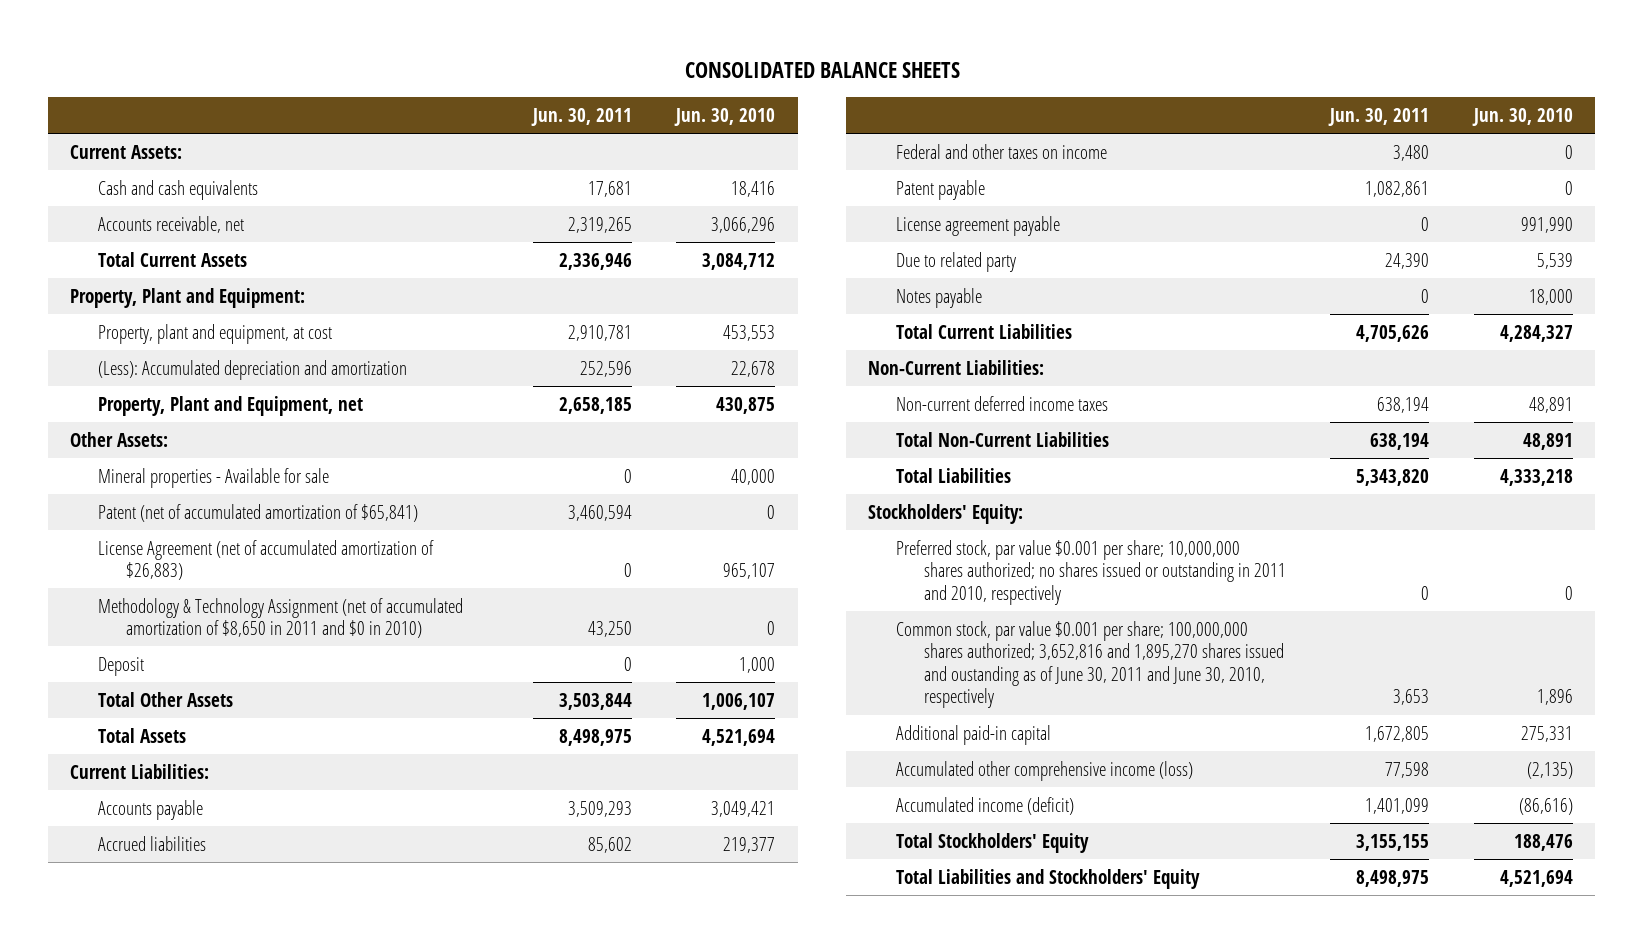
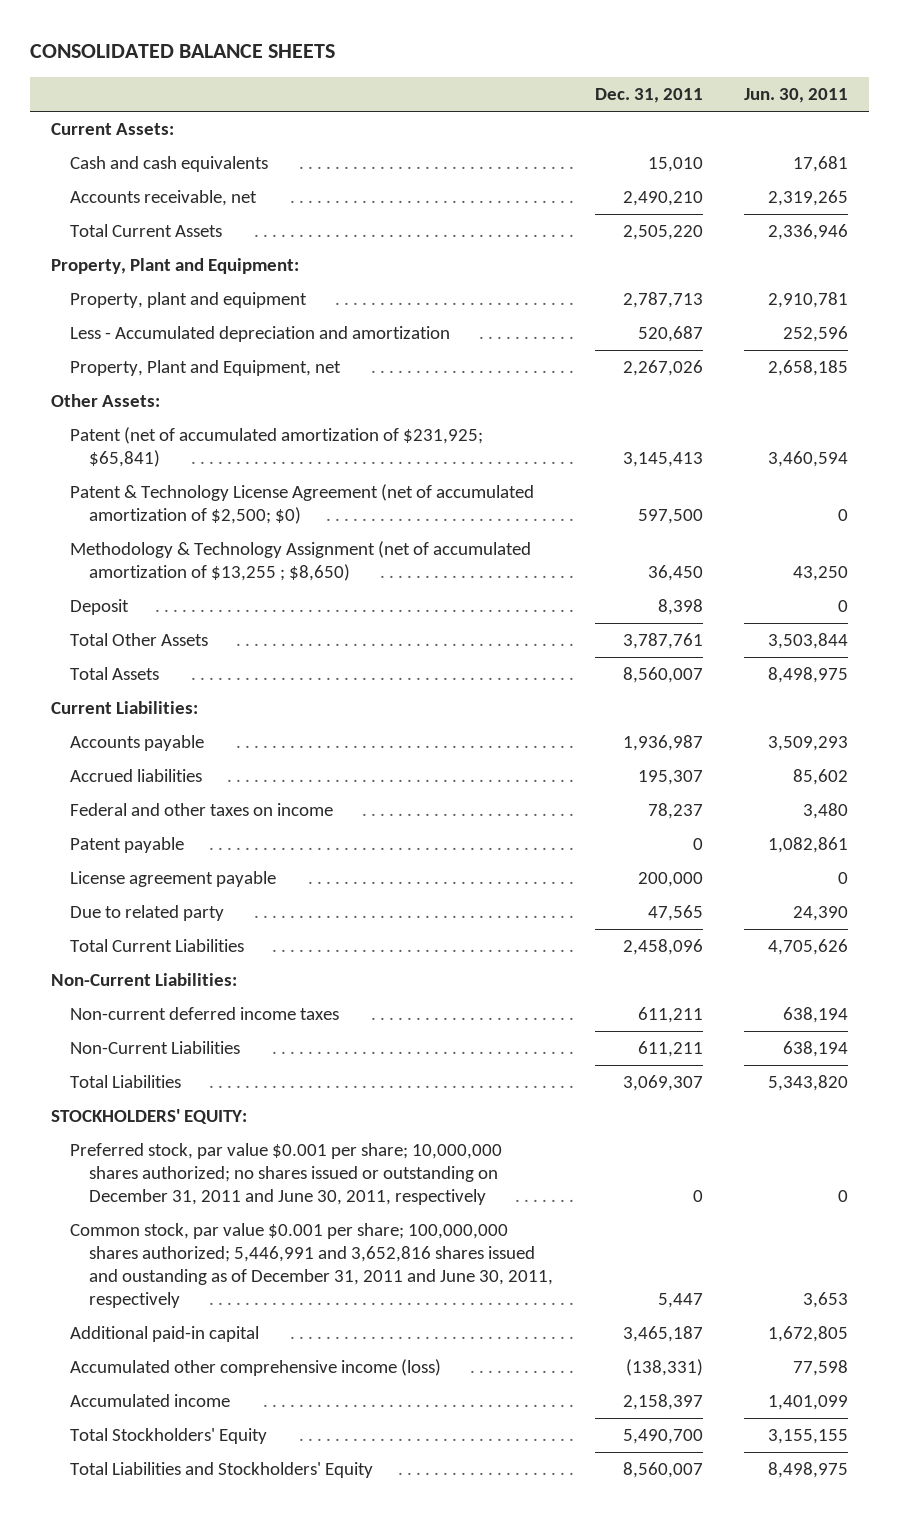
- | Jun. 30, 2011 | Jun. 30, 2010
+ | Dec. 31, 2011 | Jun. 30, 2011
- Property, plant and equipment, at cost | 2,910,781 | 453,553
- (Less): Accumulated depreciation and amortization | 252,596 | 22,678
+ Property, plant and equipment | 2,787,713 | 2,910,781
+ Less - Accumulated depreciation and amortization | 520,687 | 252,596
- Mineral properties - Available for sale | 0 | 40,000
- Patent (net of accumulated amortization of $65,841) | 3,460,594 | 0
- License Agreement (net of accumulated amortization of $26,883) | 0 | 965,107
- Methodology & Technology Assignment (net of accumulated amortization of $8,650 in 2011 and $0 in 2010) | 43,250 | 0
+ Patent (net of accumulated amortization of $231,925; $65,841) | 3,145,413 | 3,460,594
+ Patent & Technology License Agreement (net of accumulated amortization of $2,500; $0) | 597,500 | 0
+ Methodology & Technology Assignment (net of accumulated amortization of $13,255 ; $8,650) | 36,450 | 43,250
- Notes payable | 0 | 18,000
- Total Non-Current Liabilities | 638,194 | 48,891
+ Non-Current Liabilities | 611,211 | 638,194
- Stockholders' Equity:
- Preferred stock, par value $0.001 per share; 10,000,000 shares authorized; no shares issued or outstanding in 2011 and 2010, respectively | 0 | 0
- Common stock, par value $0.001 per share; 100,000,000 shares authorized; 3,652,816 and 1,895,270 shares issued and oustanding as of June 30, 2011 and June 30, 2010, respectively | 3,653 | 1,896
+ STOCKHOLDERS' EQUITY:
+ Preferred stock, par value $0.001 per share; 10,000,000 shares authorized; no shares issued or outstanding on December 31, 2011 and June 30, 2011, respectively | 0 | 0
+ Common stock, par value $0.001 per share; 100,000,000 shares authorized; 5,446,991 and 3,652,816 shares issued and oustanding as of December 31, 2011 and June 30, 2011, respectively | 5,447 | 3,653
- Accumulated income (deficit) | 1,401,099 | (86,616)
+ Accumulated income | 2,158,397 | 1,401,099

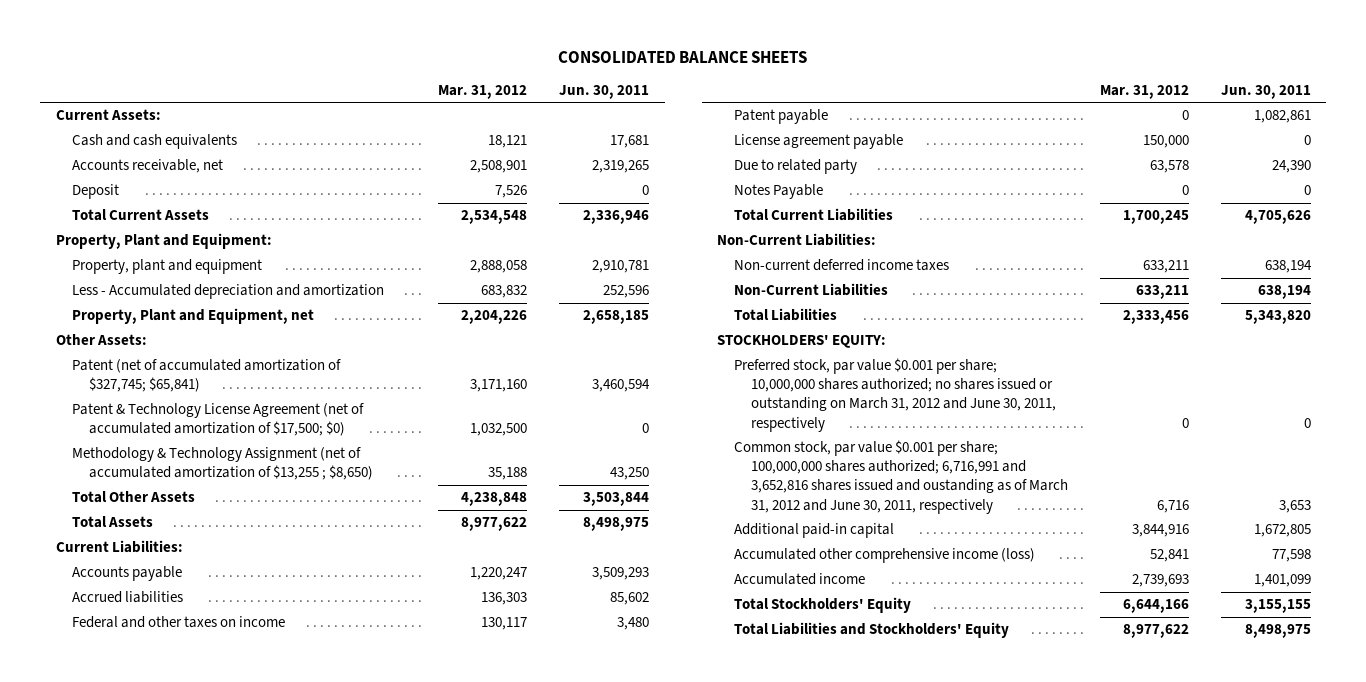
- | Dec. 31, 2011 | Jun. 30, 2011
+ | Mar. 31, 2012 | Jun. 30, 2011
moved up: Deposit | 7,526 | 0
- Patent (net of accumulated amortization of $231,925; $65,841) | 3,145,413 | 3,460,594
- Patent & Technology License Agreement (net of accumulated amortization of $2,500; $0) | 597,500 | 0
+ Patent (net of accumulated amortization of $327,745; $65,841) | 3,171,160 | 3,460,594
+ Patent & Technology License Agreement (net of accumulated amortization of $17,500; $0) | 1,032,500 | 0
+ Notes Payable | 0 | 0
- Preferred stock, par value $0.001 per share; 10,000,000 shares authorized; no shares issued or outstanding on December 31, 2011 and June 30, 2011, respectively | 0 | 0
- Common stock, par value $0.001 per share; 100,000,000 shares authorized; 5,446,991 and 3,652,816 shares issued and oustanding as of December 31, 2011 and June 30, 2011, respectively | 5,447 | 3,653
+ Preferred stock, par value $0.001 per share; 10,000,000 shares authorized; no shares issued or outstanding on March 31, 2012 and June 30, 2011, respectively | 0 | 0
+ Common stock, par value $0.001 per share; 100,000,000 shares authorized; 6,716,991 and 3,652,816 shares issued and oustanding as of March 31, 2012 and June 30, 2011, respectively | 6,716 | 3,653

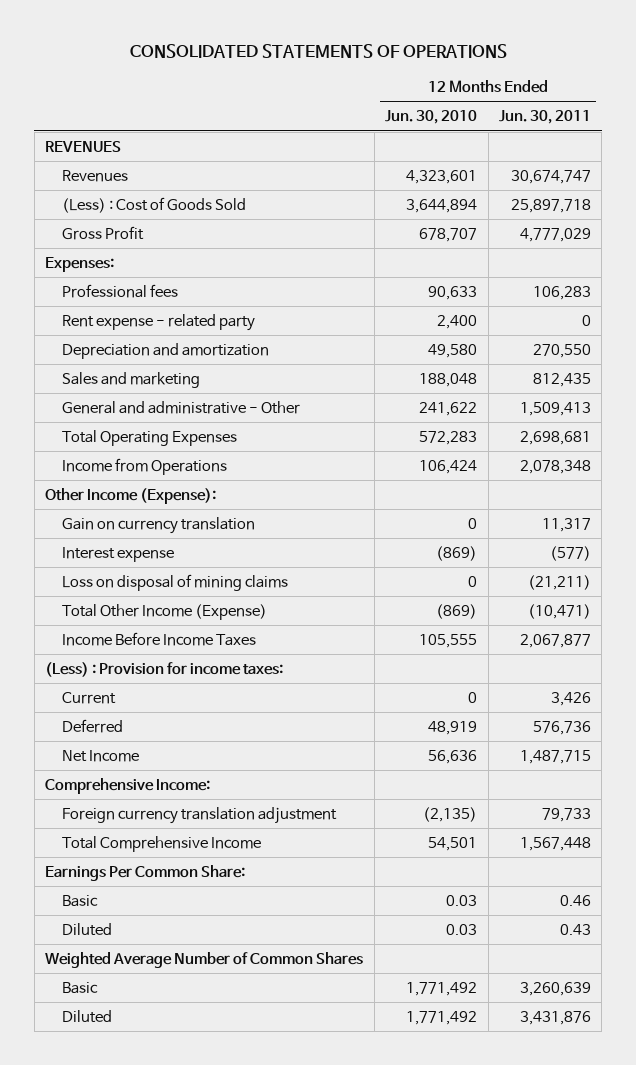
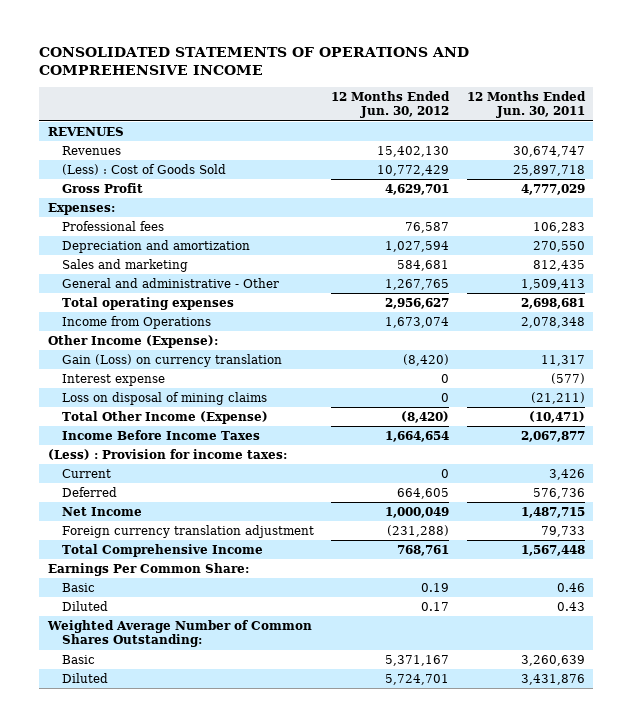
- CONSOLIDATED STATEMENTS OF OPERATIONS
+ CONSOLIDATED STATEMENTS OF OPERATIONS AND COMPREHENSIVE INCOME
- | 12 Months Ended Jun. 30, 2010 | 12 Months Ended Jun. 30, 2011
+ | 12 Months Ended Jun. 30, 2012 | 12 Months Ended Jun. 30, 2011
- Rent expense - related party | 2,400 | 0
- Total Operating Expenses | 572,283 | 2,698,681
+ Total operating expenses | 2,956,627 | 2,698,681
- Gain on currency translation | 0 | 11,317
+ Gain (Loss) on currency translation | (8,420) | 11,317
- Comprehensive Income:
- Weighted Average Number of Common Shares
+ Weighted Average Number of Common Shares Outstanding:

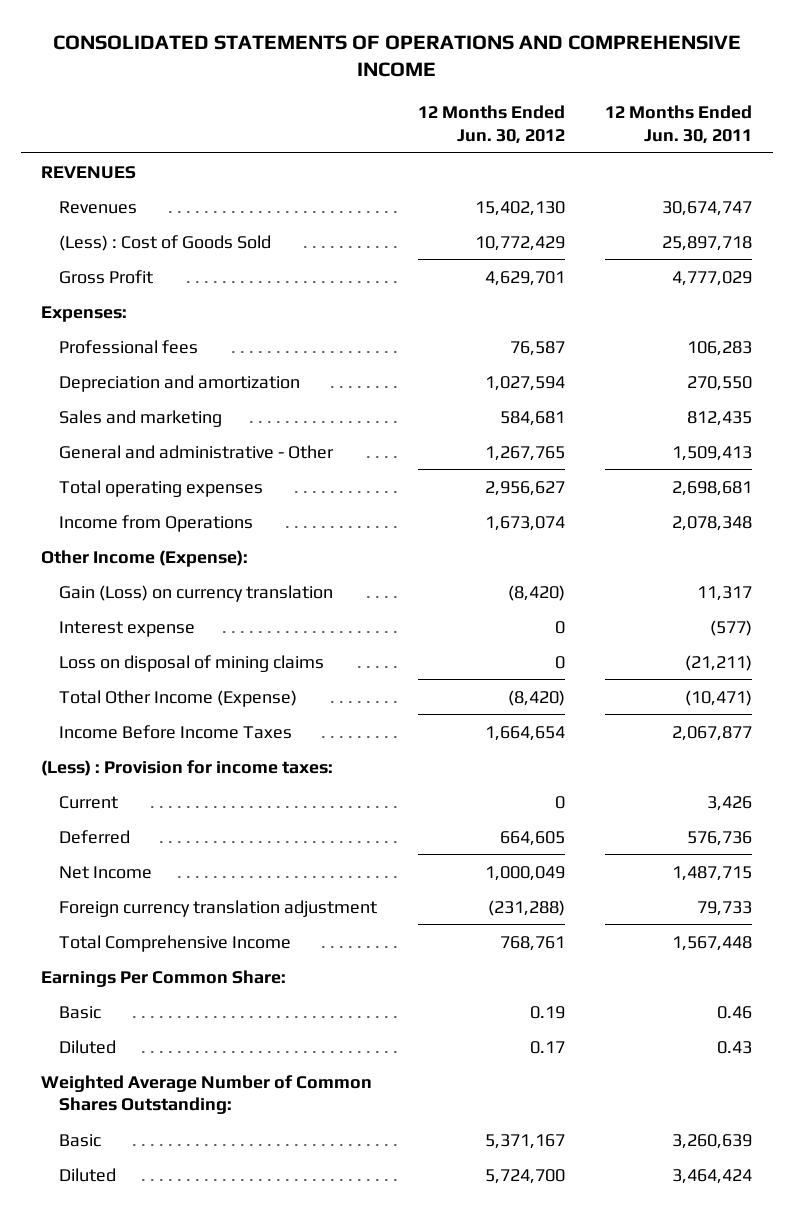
- Diluted | 5,724,701 | 3,431,876
+ Diluted | 5,724,700 | 3,464,424

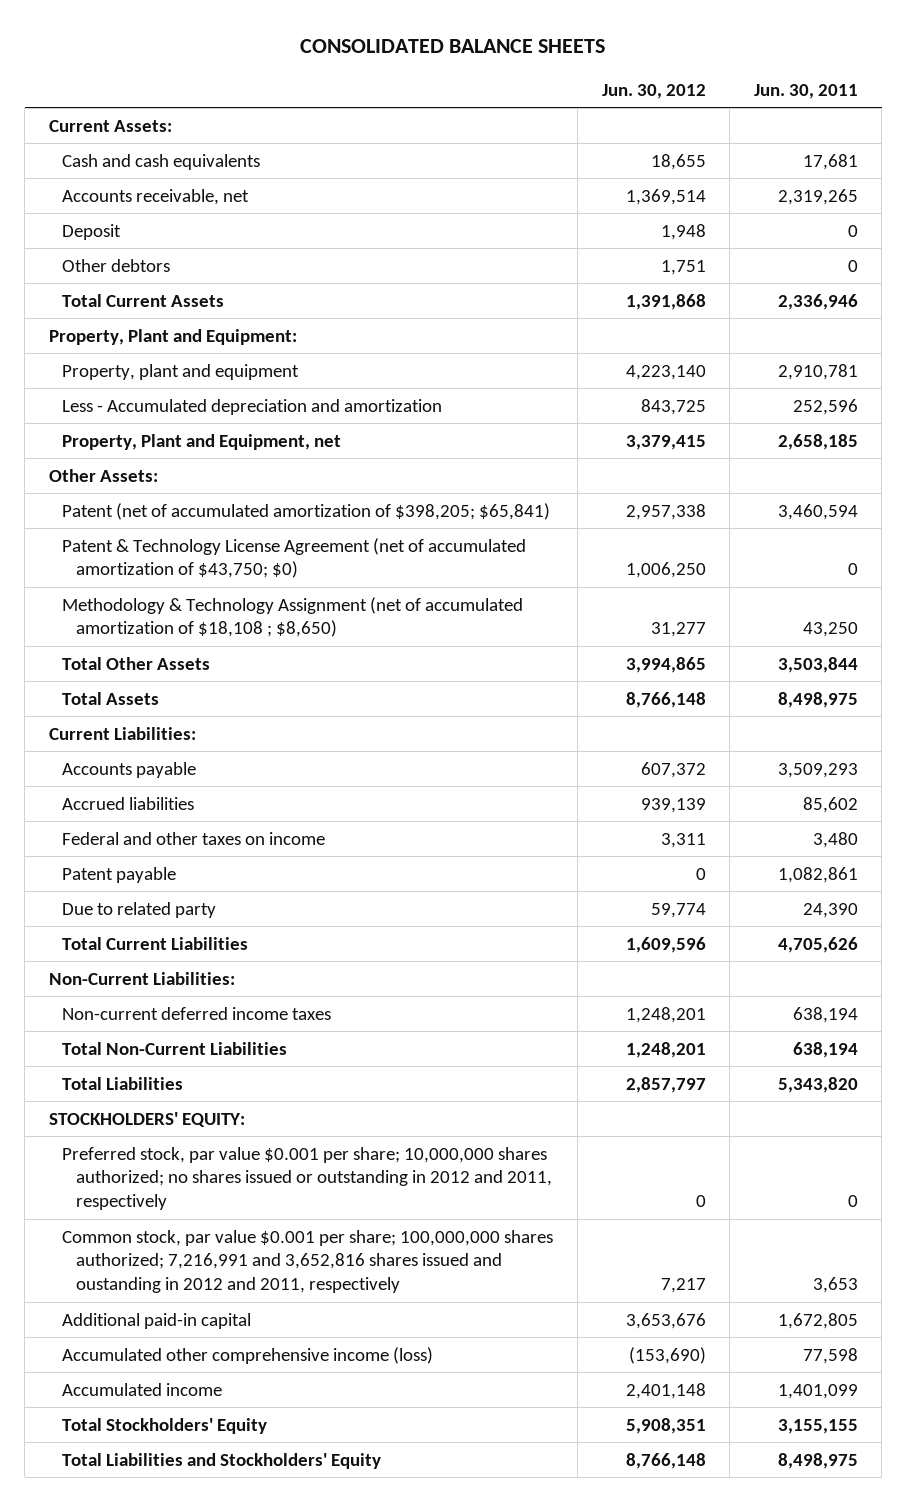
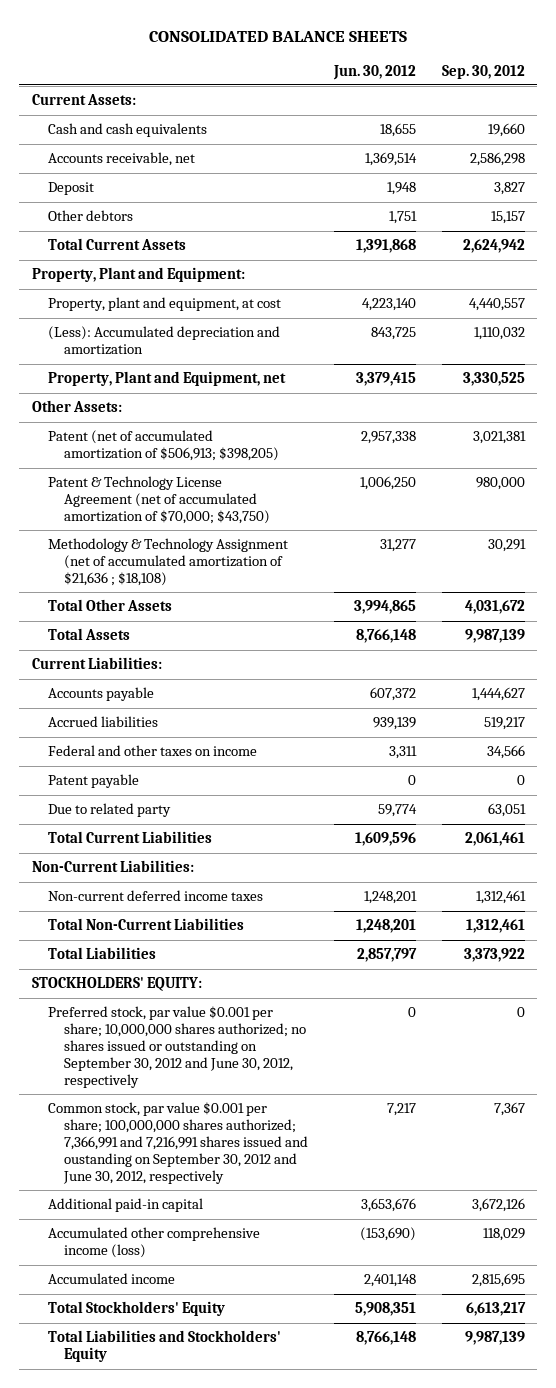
- | Jun. 30, 2012 | Jun. 30, 2011
+ | Jun. 30, 2012 | Sep. 30, 2012
- Property, plant and equipment | 4,223,140 | 2,910,781
- Less - Accumulated depreciation and amortization | 843,725 | 252,596
+ Property, plant and equipment, at cost | 4,223,140 | 4,440,557
+ (Less): Accumulated depreciation and amortization | 843,725 | 1,110,032
- Patent (net of accumulated amortization of $398,205; $65,841) | 2,957,338 | 3,460,594
- Patent & Technology License Agreement (net of accumulated amortization of $43,750; $0) | 1,006,250 | 0
- Methodology & Technology Assignment (net of accumulated amortization of $18,108 ; $8,650) | 31,277 | 43,250
+ Patent (net of accumulated amortization of $506,913; $398,205) | 2,957,338 | 3,021,381
+ Patent & Technology License Agreement (net of accumulated amortization of $70,000; $43,750) | 1,006,250 | 980,000
+ Methodology & Technology Assignment (net of accumulated amortization of $21,636 ; $18,108) | 31,277 | 30,291
- Preferred stock, par value $0.001 per share; 10,000,000 shares authorized; no shares issued or outstanding in 2012 and 2011, respectively | 0 | 0
- Common stock, par value $0.001 per share; 100,000,000 shares authorized; 7,216,991 and 3,652,816 shares issued and oustanding in 2012 and 2011, respectively | 7,217 | 3,653
+ Preferred stock, par value $0.001 per share; 10,000,000 shares authorized; no shares issued or outstanding on September 30, 2012 and June 30, 2012, respectively | 0 | 0
+ Common stock, par value $0.001 per share; 100,000,000 shares authorized; 7,366,991 and 7,216,991 shares issued and oustanding on September 30, 2012 and June 30, 2012, respectively | 7,217 | 7,367

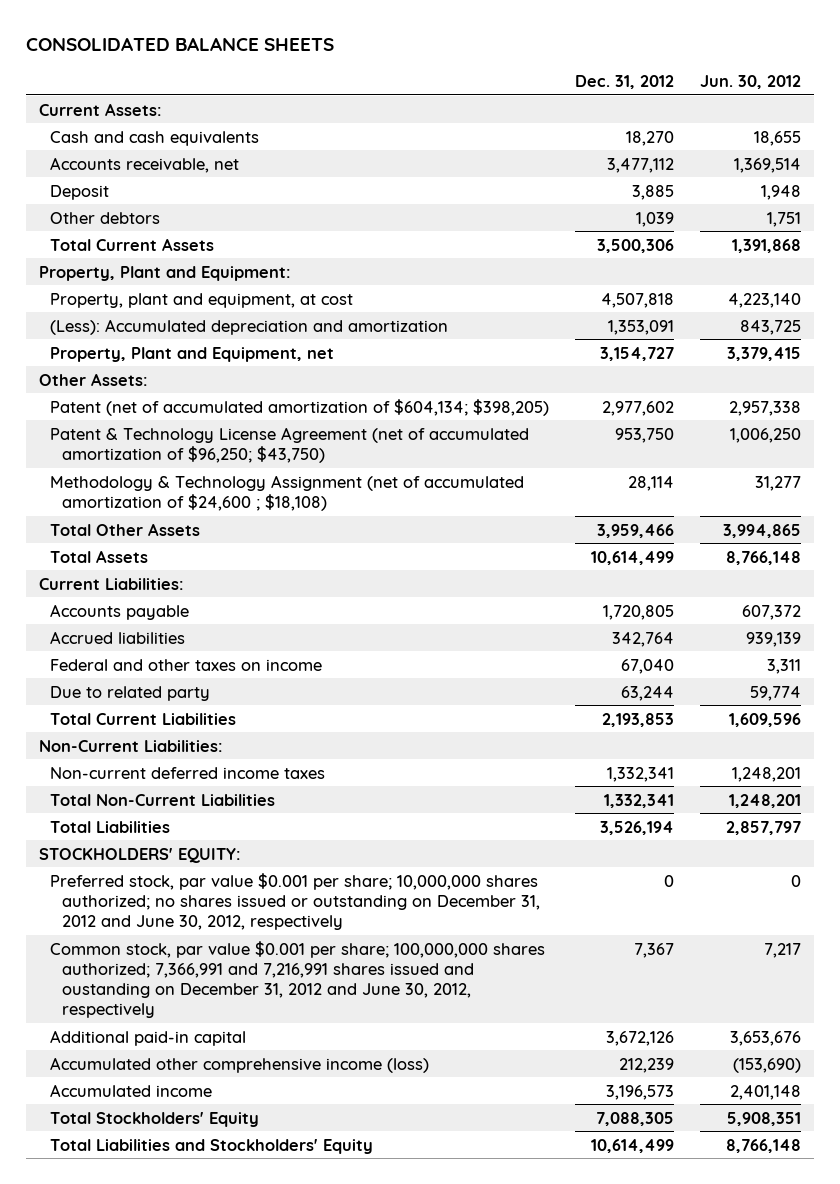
- | Jun. 30, 2012 | Sep. 30, 2012
+ | Dec. 31, 2012 | Jun. 30, 2012
- Patent (net of accumulated amortization of $506,913; $398,205) | 2,957,338 | 3,021,381
- Patent & Technology License Agreement (net of accumulated amortization of $70,000; $43,750) | 1,006,250 | 980,000
- Methodology & Technology Assignment (net of accumulated amortization of $21,636 ; $18,108) | 31,277 | 30,291
+ Patent (net of accumulated amortization of $604,134; $398,205) | 2,977,602 | 2,957,338
+ Patent & Technology License Agreement (net of accumulated amortization of $96,250; $43,750) | 953,750 | 1,006,250
+ Methodology & Technology Assignment (net of accumulated amortization of $24,600 ; $18,108) | 28,114 | 31,277
- Patent payable | 0 | 0
- Preferred stock, par value $0.001 per share; 10,000,000 shares authorized; no shares issued or outstanding on September 30, 2012 and June 30, 2012, respectively | 0 | 0
- Common stock, par value $0.001 per share; 100,000,000 shares authorized; 7,366,991 and 7,216,991 shares issued and oustanding on September 30, 2012 and June 30, 2012, respectively | 7,217 | 7,367
+ Preferred stock, par value $0.001 per share; 10,000,000 shares authorized; no shares issued or outstanding on December 31, 2012 and June 30, 2012, respectively | 0 | 0
+ Common stock, par value $0.001 per share; 100,000,000 shares authorized; 7,366,991 and 7,216,991 shares issued and oustanding on December 31, 2012 and June 30, 2012, respectively | 7,367 | 7,217

